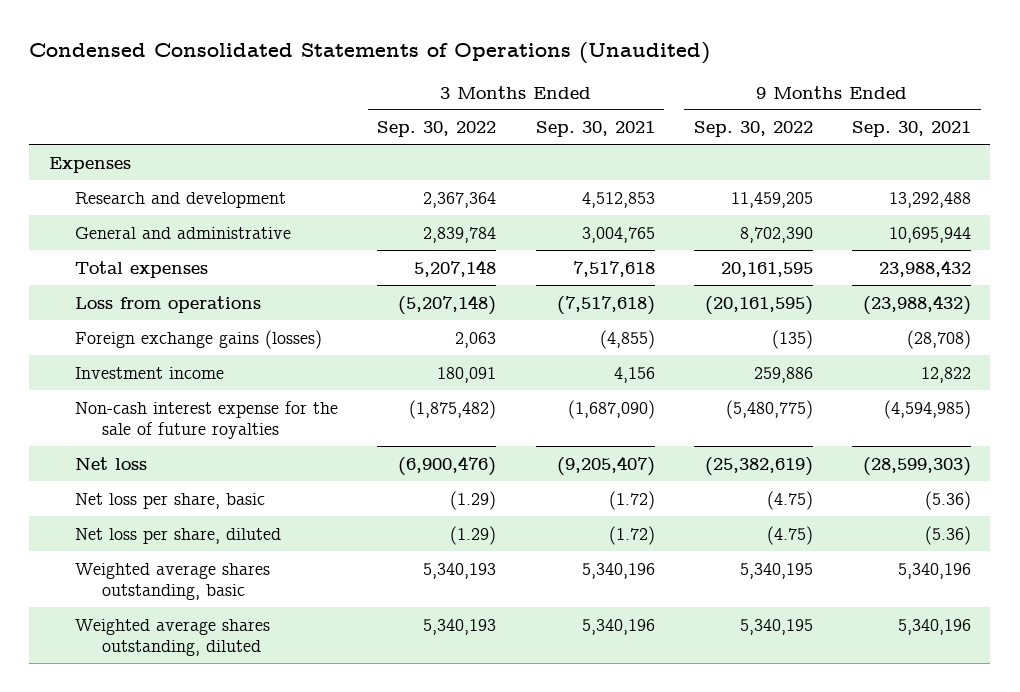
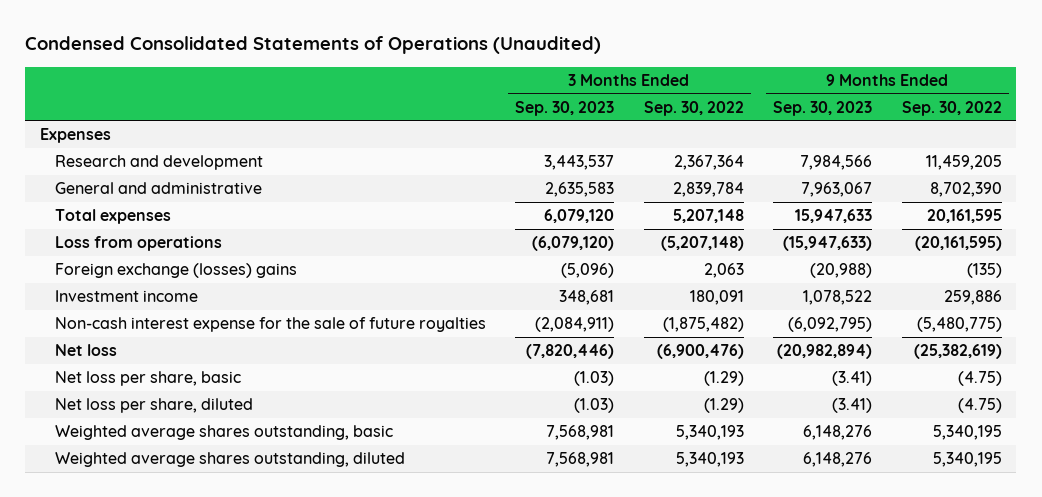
- | 3 Months Ended Sep. 30, 2022 | 3 Months Ended Sep. 30, 2021 | 9 Months Ended Sep. 30, 2022 | 9 Months Ended Sep. 30, 2021
+ | 3 Months Ended Sep. 30, 2023 | 3 Months Ended Sep. 30, 2022 | 9 Months Ended Sep. 30, 2023 | 9 Months Ended Sep. 30, 2022
- Foreign exchange gains (losses) | 2,063 | (4,855) | (135) | (28,708)
+ Foreign exchange (losses) gains | (5,096) | 2,063 | (20,988) | (135)

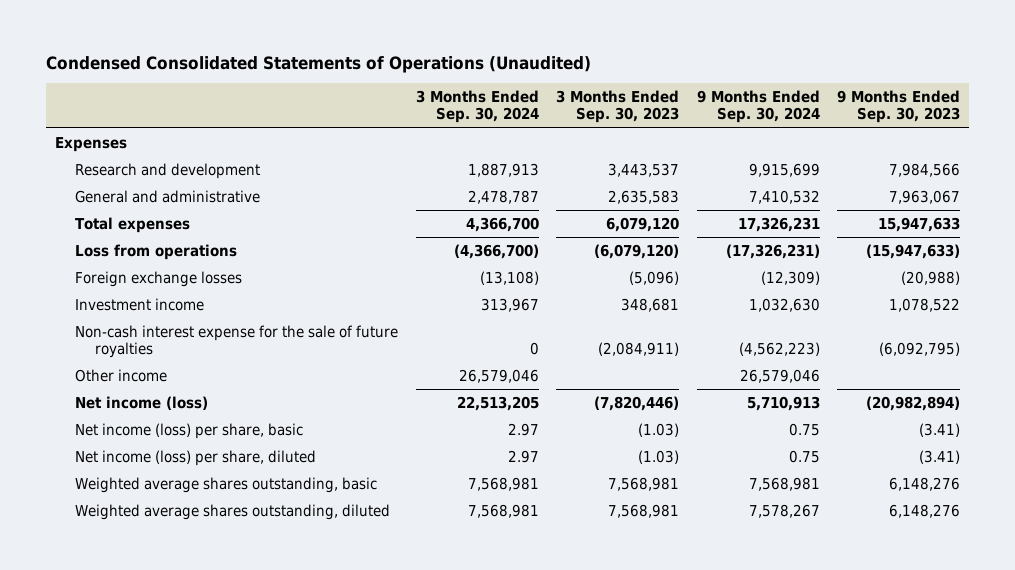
- | 3 Months Ended Sep. 30, 2023 | 3 Months Ended Sep. 30, 2022 | 9 Months Ended Sep. 30, 2023 | 9 Months Ended Sep. 30, 2022
+ | 3 Months Ended Sep. 30, 2024 | 3 Months Ended Sep. 30, 2023 | 9 Months Ended Sep. 30, 2024 | 9 Months Ended Sep. 30, 2023
- Foreign exchange (losses) gains | (5,096) | 2,063 | (20,988) | (135)
+ Foreign exchange losses | (13,108) | (5,096) | (12,309) | (20,988)
- Net loss | (7,820,446) | (6,900,476) | (20,982,894) | (25,382,619)
- Net loss per share, basic | (1.03) | (1.29) | (3.41) | (4.75)
- Net loss per share, diluted | (1.03) | (1.29) | (3.41) | (4.75)
+ Other income | 26,579,046 | | 26,579,046 |
+ Net income (loss) | 22,513,205 | (7,820,446) | 5,710,913 | (20,982,894)
+ Net income (loss) per share, basic | 2.97 | (1.03) | 0.75 | (3.41)
+ Net income (loss) per share, diluted | 2.97 | (1.03) | 0.75 | (3.41)

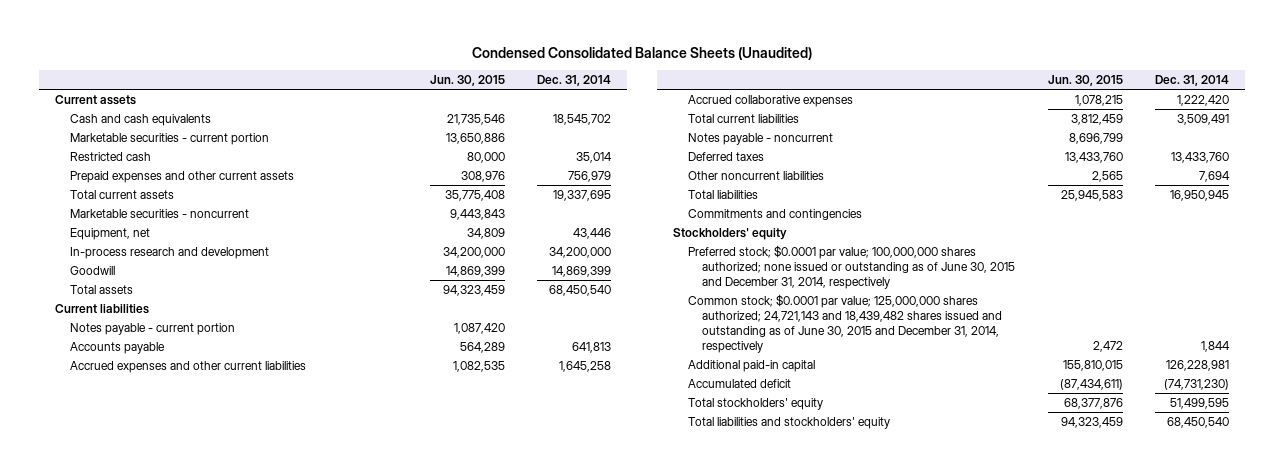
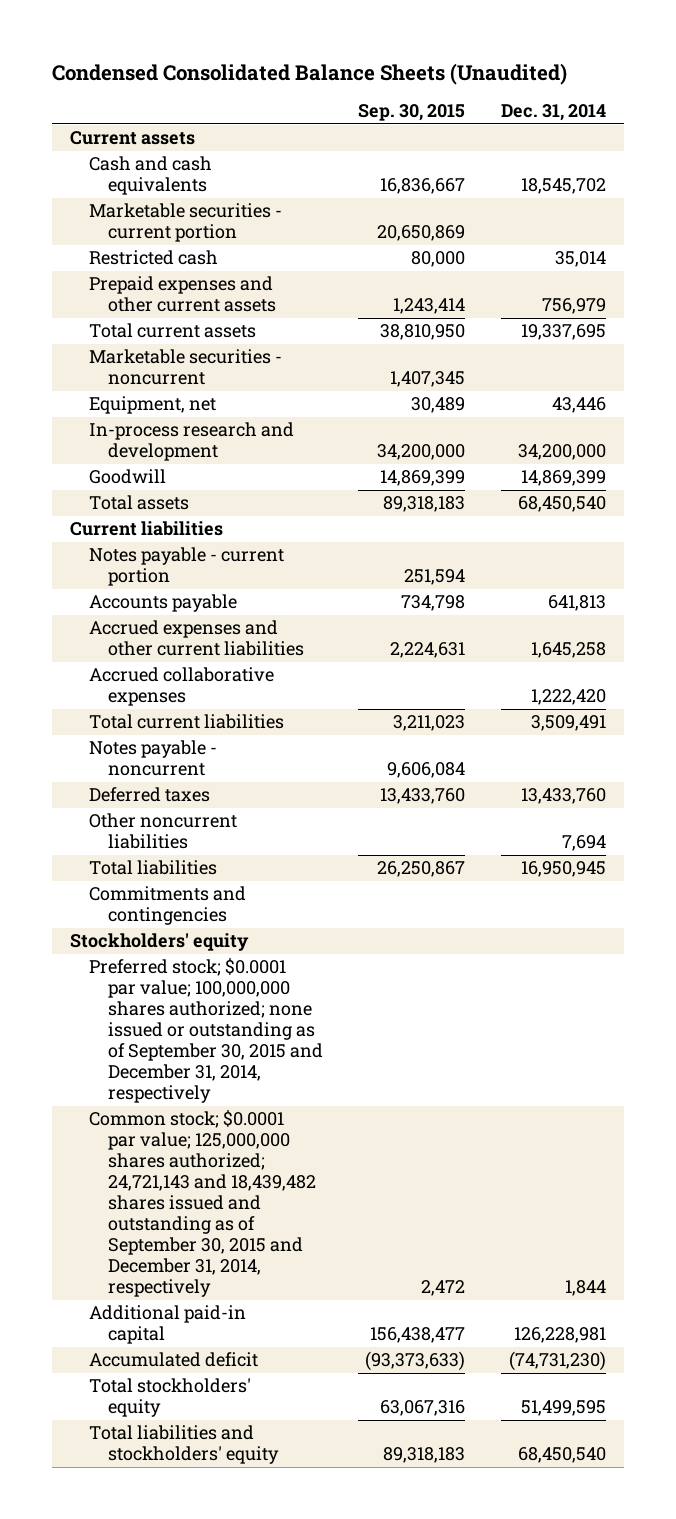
- | Jun. 30, 2015 | Dec. 31, 2014
+ | Sep. 30, 2015 | Dec. 31, 2014
- Preferred stock; $0.0001 par value; 100,000,000 shares authorized; none issued or outstanding as of June 30, 2015 and December 31, 2014, respectively
- Common stock; $0.0001 par value; 125,000,000 shares authorized; 24,721,143 and 18,439,482 shares issued and outstanding as of June 30, 2015 and December 31, 2014, respectively | 2,472 | 1,844
+ Preferred stock; $0.0001 par value; 100,000,000 shares authorized; none issued or outstanding as of September 30, 2015 and December 31, 2014, respectively
+ Common stock; $0.0001 par value; 125,000,000 shares authorized; 24,721,143 and 18,439,482 shares issued and outstanding as of September 30, 2015 and December 31, 2014, respectively | 2,472 | 1,844

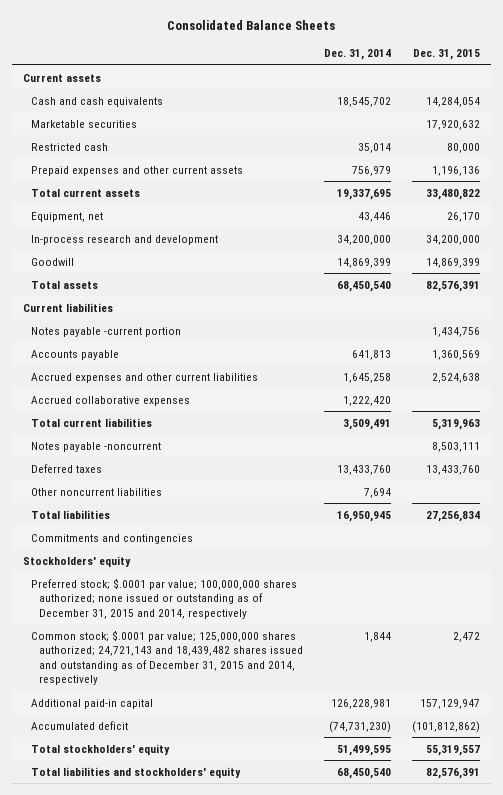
- Condensed Consolidated Balance Sheets (Unaudited)
+ Consolidated Balance Sheets
- | Sep. 30, 2015 | Dec. 31, 2014
+ | Dec. 31, 2014 | Dec. 31, 2015
- Marketable securities - current portion | 20,650,869 |
+ Marketable securities | | 17,920,632
- Marketable securities - noncurrent | 1,407,345 |
- Notes payable - current portion | 251,594 |
+ Notes payable -current portion | | 1,434,756
- Notes payable - noncurrent | 9,606,084 |
+ Notes payable -noncurrent | | 8,503,111
- Preferred stock; $0.0001 par value; 100,000,000 shares authorized; none issued or outstanding as of September 30, 2015 and December 31, 2014, respectively
- Common stock; $0.0001 par value; 125,000,000 shares authorized; 24,721,143 and 18,439,482 shares issued and outstanding as of September 30, 2015 and December 31, 2014, respectively | 2,472 | 1,844
+ Preferred stock; $.0001 par value; 100,000,000 shares authorized; none issued or outstanding as of December 31, 2015 and 2014, respectively
+ Common stock; $.0001 par value; 125,000,000 shares authorized; 24,721,143 and 18,439,482 shares issued and outstanding as of December 31, 2015 and 2014, respectively | 1,844 | 2,472

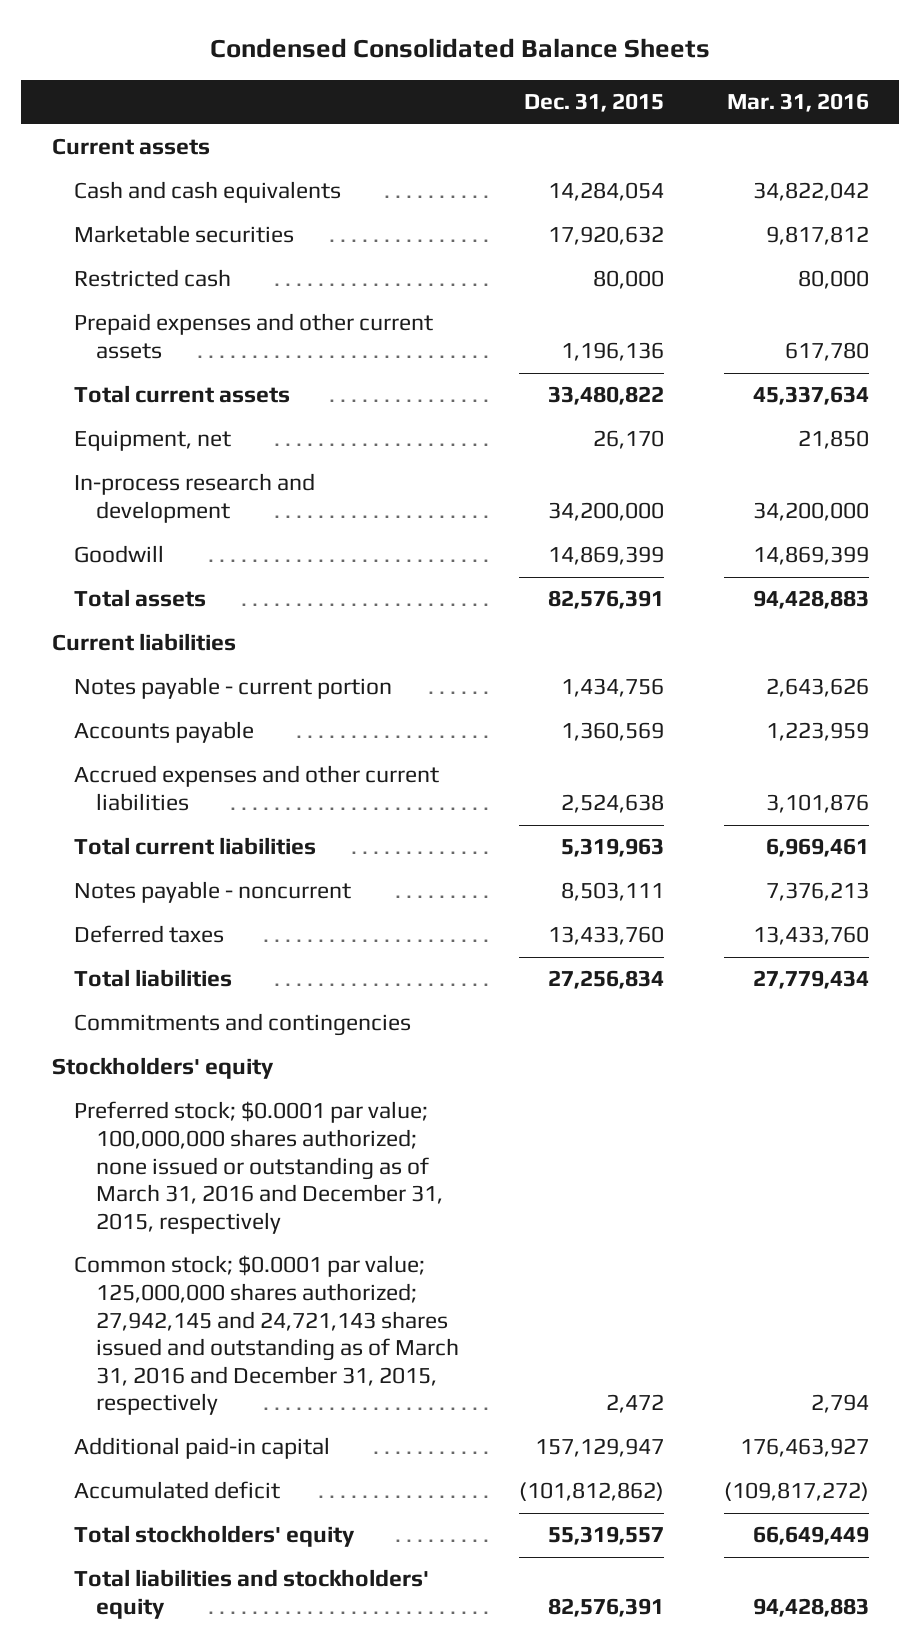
- Consolidated Balance Sheets
+ Condensed Consolidated Balance Sheets
- | Dec. 31, 2014 | Dec. 31, 2015
+ | Dec. 31, 2015 | Mar. 31, 2016
- Notes payable -current portion | | 1,434,756
+ Notes payable - current portion | 1,434,756 | 2,643,626
- Accrued collaborative expenses | 1,222,420 |
- Notes payable -noncurrent | | 8,503,111
+ Notes payable - noncurrent | 8,503,111 | 7,376,213
- Other noncurrent liabilities | 7,694 |
- Preferred stock; $.0001 par value; 100,000,000 shares authorized; none issued or outstanding as of December 31, 2015 and 2014, respectively
- Common stock; $.0001 par value; 125,000,000 shares authorized; 24,721,143 and 18,439,482 shares issued and outstanding as of December 31, 2015 and 2014, respectively | 1,844 | 2,472
+ Preferred stock; $0.0001 par value; 100,000,000 shares authorized; none issued or outstanding as of March 31, 2016 and December 31, 2015, respectively
+ Common stock; $0.0001 par value; 125,000,000 shares authorized; 27,942,145 and 24,721,143 shares issued and outstanding as of March 31, 2016 and December 31, 2015, respectively | 2,472 | 2,794

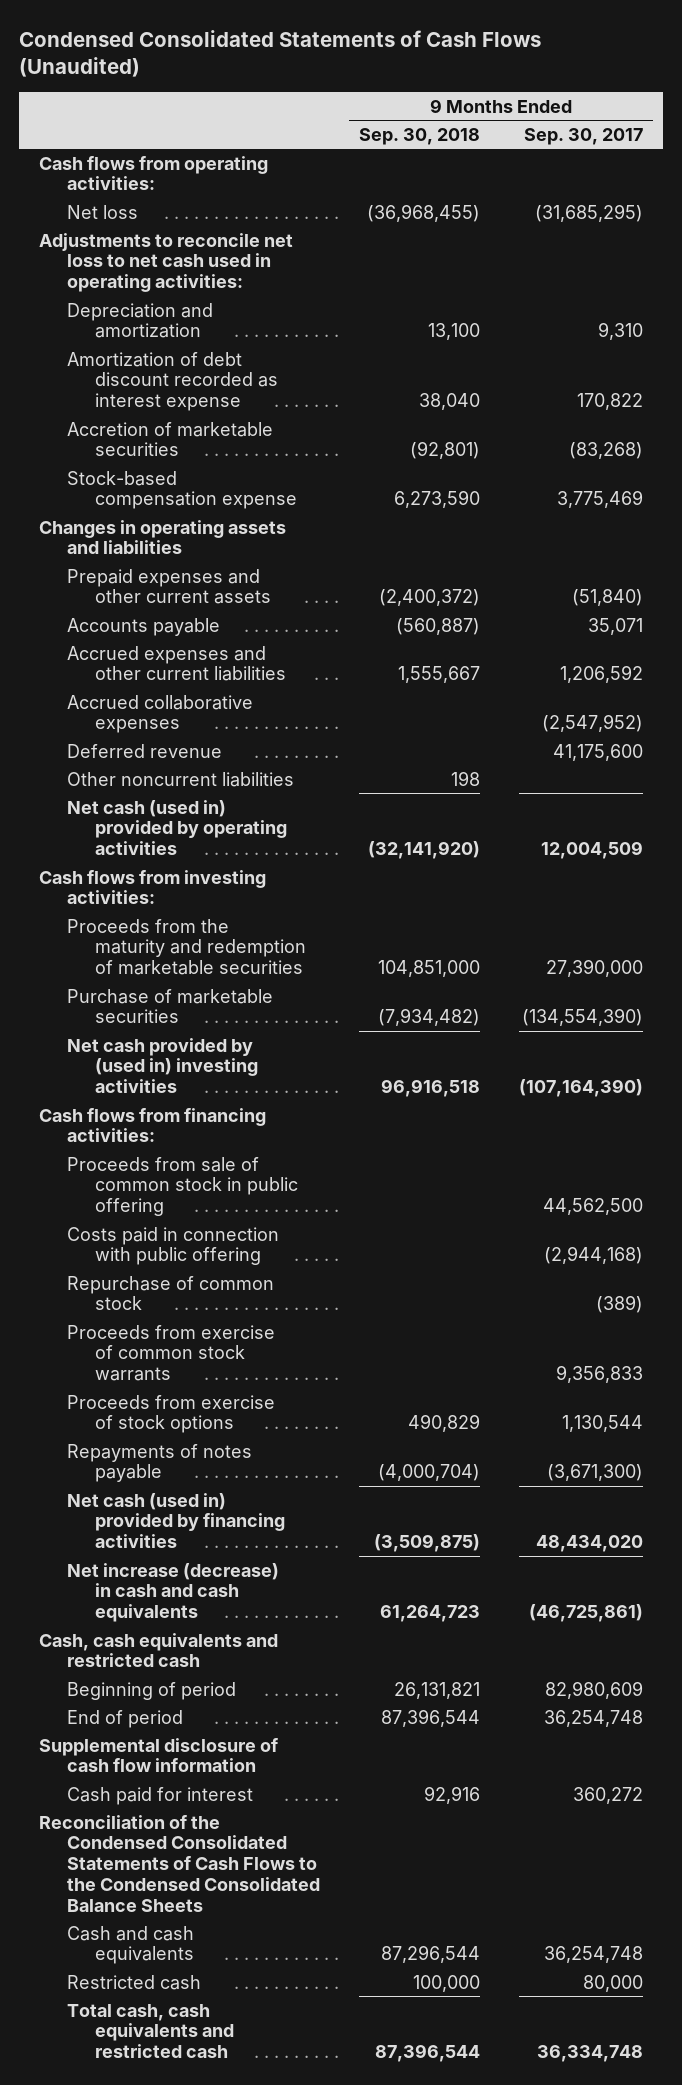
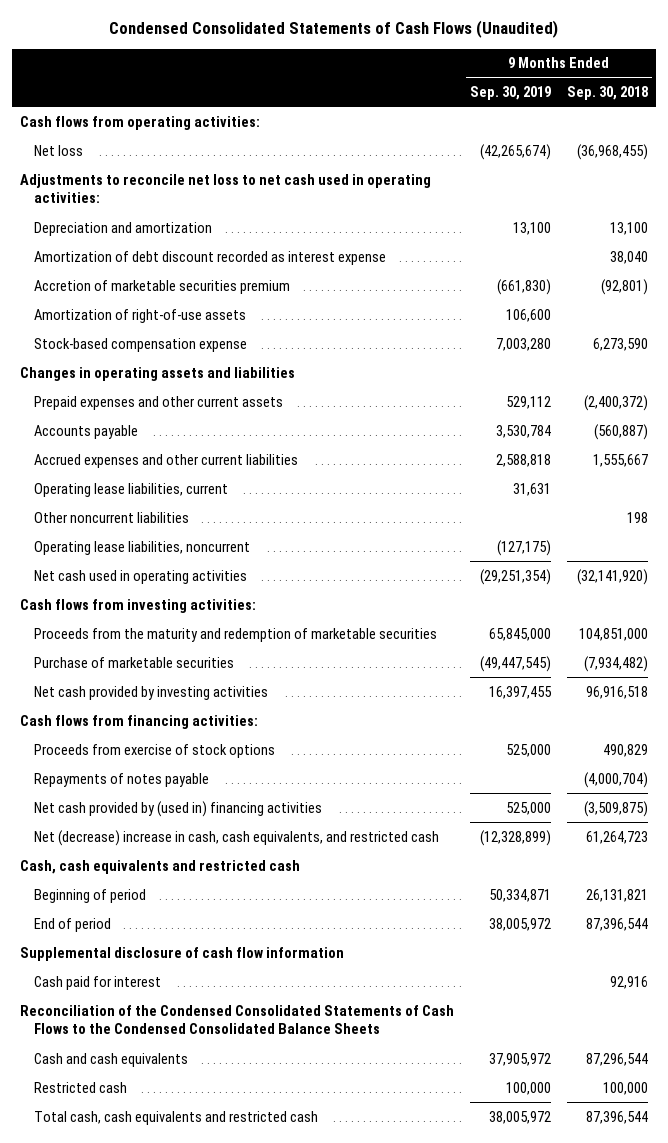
- | 9 Months Ended Sep. 30, 2018 | 9 Months Ended Sep. 30, 2017
+ | 9 Months Ended Sep. 30, 2019 | 9 Months Ended Sep. 30, 2018
- Accretion of marketable securities | (92,801) | (83,268)
+ Accretion of marketable securities premium | (661,830) | (92,801)
+ Amortization of right-of-use assets | 106,600 |
- Accrued collaborative expenses | | (2,547,952)
- Deferred revenue | | 41,175,600
+ Operating lease liabilities, current | 31,631 |
- Net cash (used in) provided by operating activities | (32,141,920) | 12,004,509
+ Operating lease liabilities, noncurrent | (127,175) |
+ Net cash used in operating activities | (29,251,354) | (32,141,920)
- Net cash provided by (used in) investing activities | 96,916,518 | (107,164,390)
+ Net cash provided by investing activities | 16,397,455 | 96,916,518
- Proceeds from sale of common stock in public offering | | 44,562,500
- Costs paid in connection with public offering | | (2,944,168)
- Repurchase of common stock | | (389)
- Proceeds from exercise of common stock warrants | | 9,356,833
- Net cash (used in) provided by financing activities | (3,509,875) | 48,434,020
- Net increase (decrease) in cash and cash equivalents | 61,264,723 | (46,725,861)
+ Net cash provided by (used in) financing activities | 525,000 | (3,509,875)
+ Net (decrease) increase in cash, cash equivalents, and restricted cash | (12,328,899) | 61,264,723

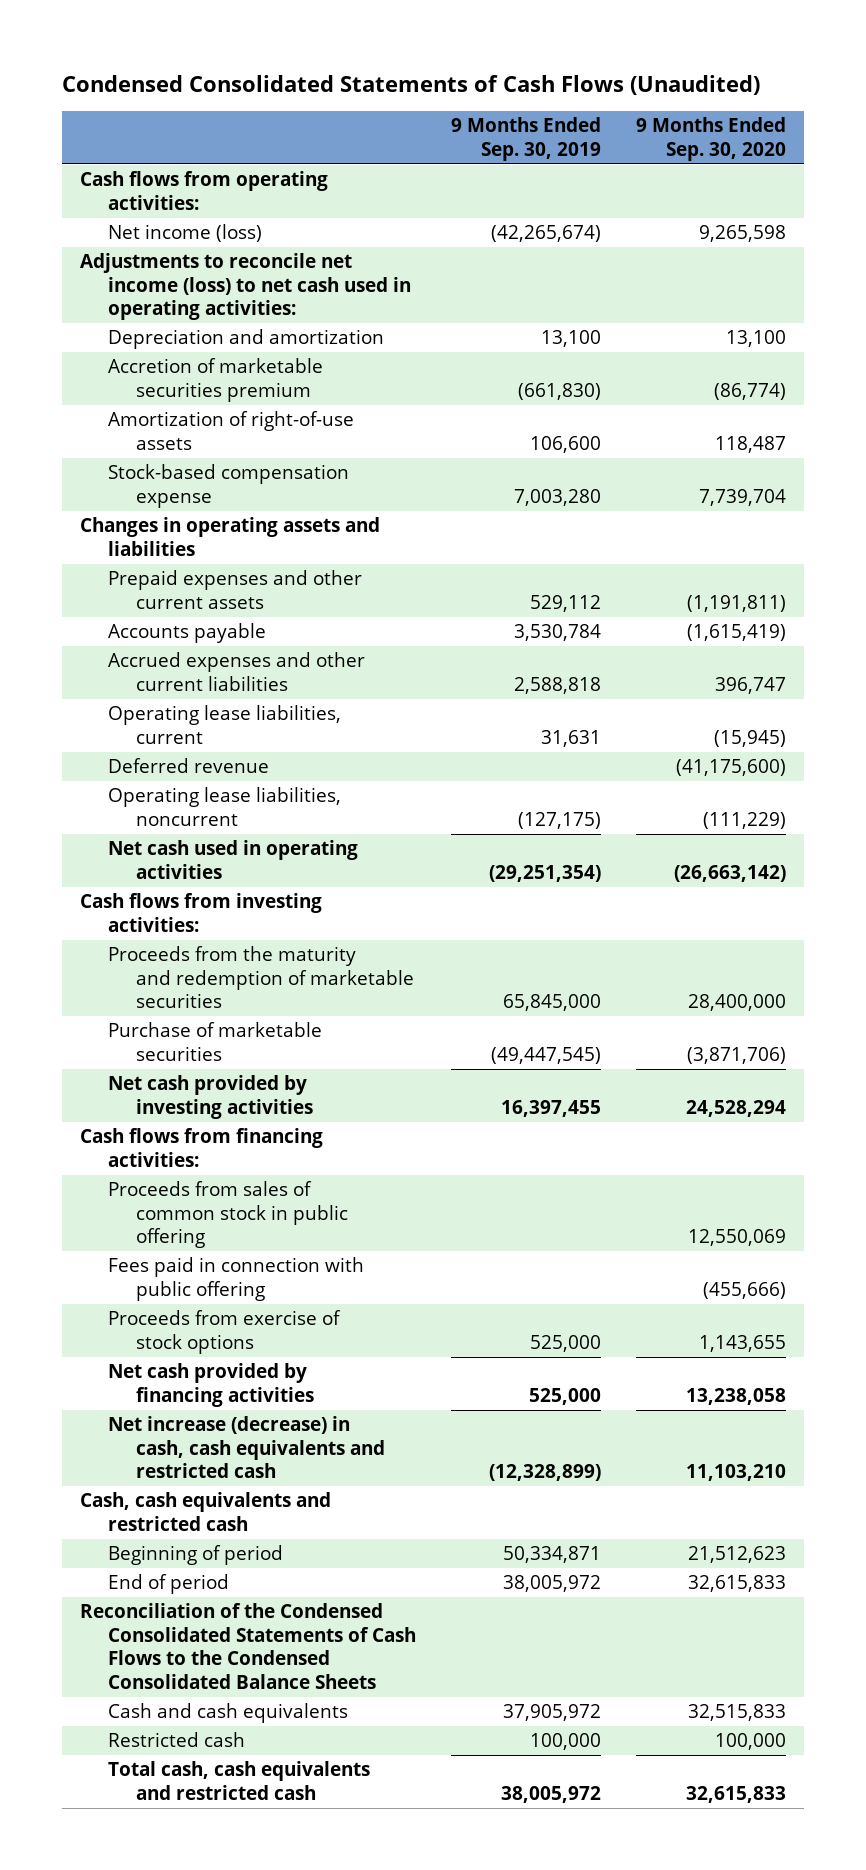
- | 9 Months Ended Sep. 30, 2019 | 9 Months Ended Sep. 30, 2018
+ | 9 Months Ended Sep. 30, 2019 | 9 Months Ended Sep. 30, 2020
- Net loss | (42,265,674) | (36,968,455)
- Adjustments to reconcile net loss to net cash used in operating activities:
+ Net income (loss) | (42,265,674) | 9,265,598
+ Adjustments to reconcile net income (loss) to net cash used in operating activities:
- Amortization of debt discount recorded as interest expense | | 38,040
- Other noncurrent liabilities | | 198
+ Deferred revenue | | (41,175,600)
+ Proceeds from sales of common stock in public offering | | 12,550,069
+ Fees paid in connection with public offering | | (455,666)
- Repayments of notes payable | | (4,000,704)
- Net cash provided by (used in) financing activities | 525,000 | (3,509,875)
- Net (decrease) increase in cash, cash equivalents, and restricted cash | (12,328,899) | 61,264,723
+ Net cash provided by financing activities | 525,000 | 13,238,058
+ Net increase (decrease) in cash, cash equivalents and restricted cash | (12,328,899) | 11,103,210
- Supplemental disclosure of cash flow information
- Cash paid for interest | | 92,916

